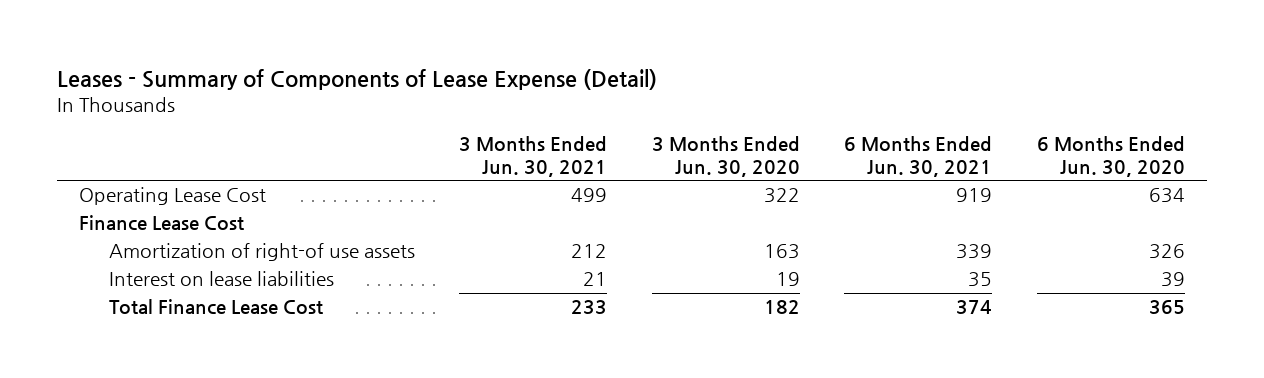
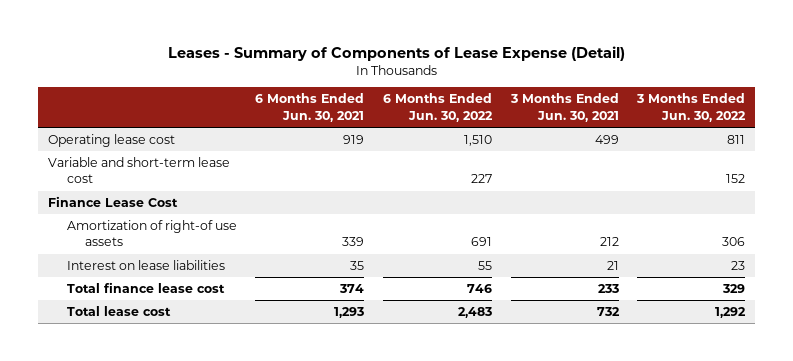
- | 3 Months Ended Jun. 30, 2021 | 3 Months Ended Jun. 30, 2020 | 6 Months Ended Jun. 30, 2021 | 6 Months Ended Jun. 30, 2020
+ | 6 Months Ended Jun. 30, 2021 | 6 Months Ended Jun. 30, 2022 | 3 Months Ended Jun. 30, 2021 | 3 Months Ended Jun. 30, 2022
- Operating Lease Cost | 499 | 322 | 919 | 634
+ Operating lease cost | 919 | 1,510 | 499 | 811
+ Variable and short-term lease cost | | 227 | | 152
- Total Finance Lease Cost | 233 | 182 | 374 | 365
+ Total finance lease cost | 374 | 746 | 233 | 329
+ Total lease cost | 1,293 | 2,483 | 732 | 1,292

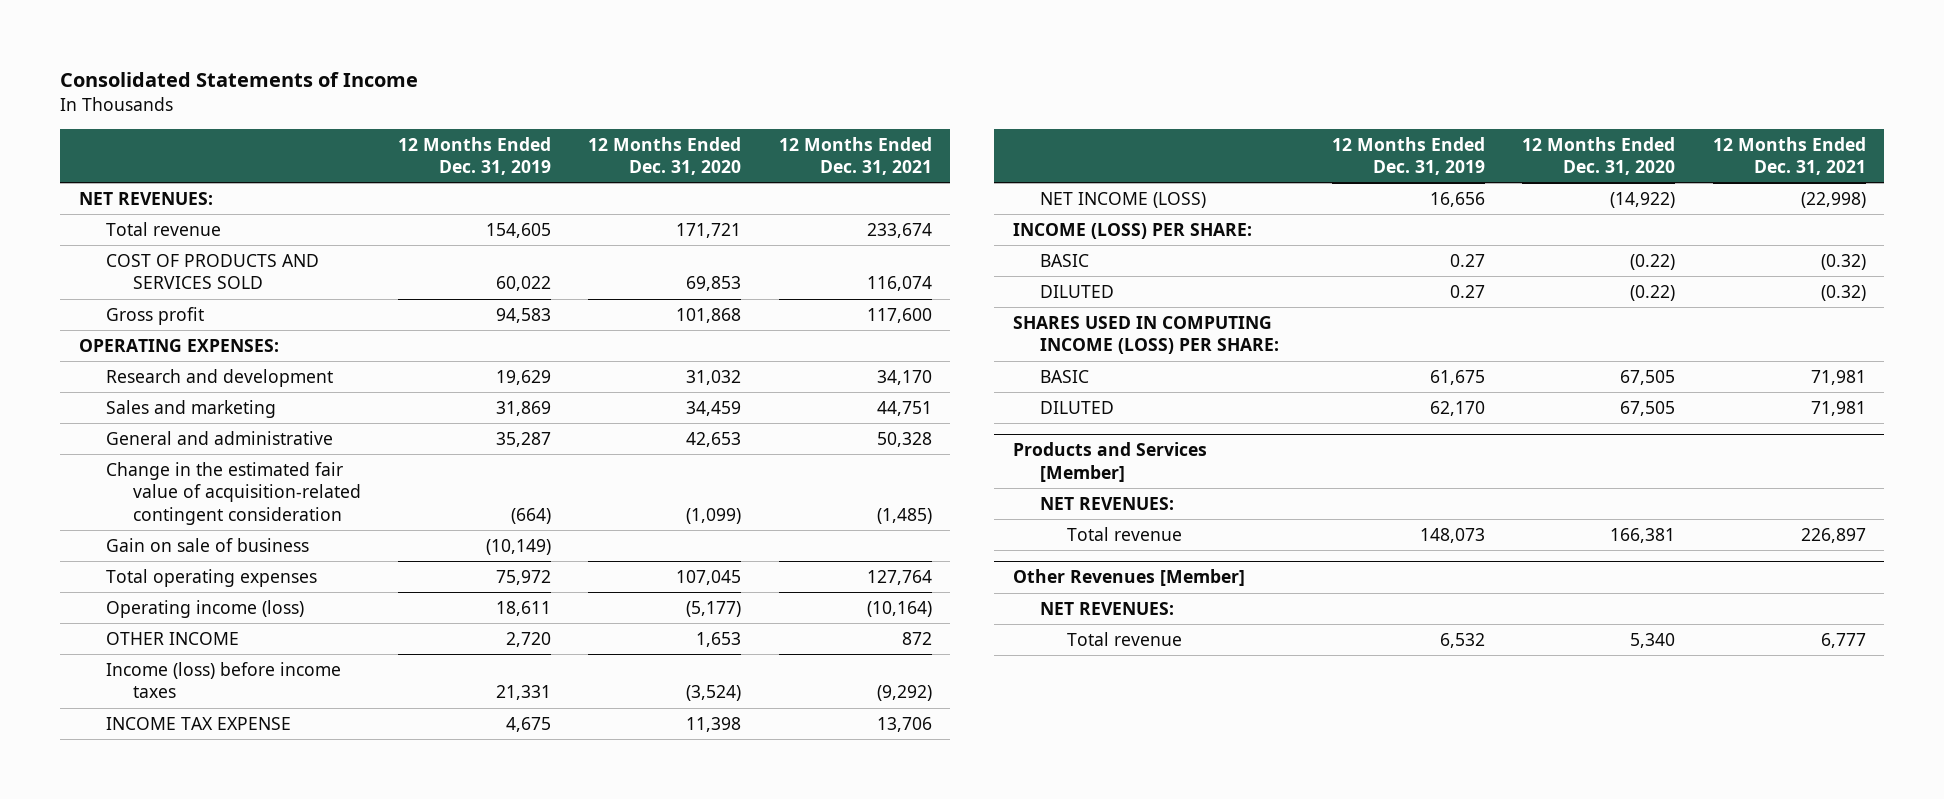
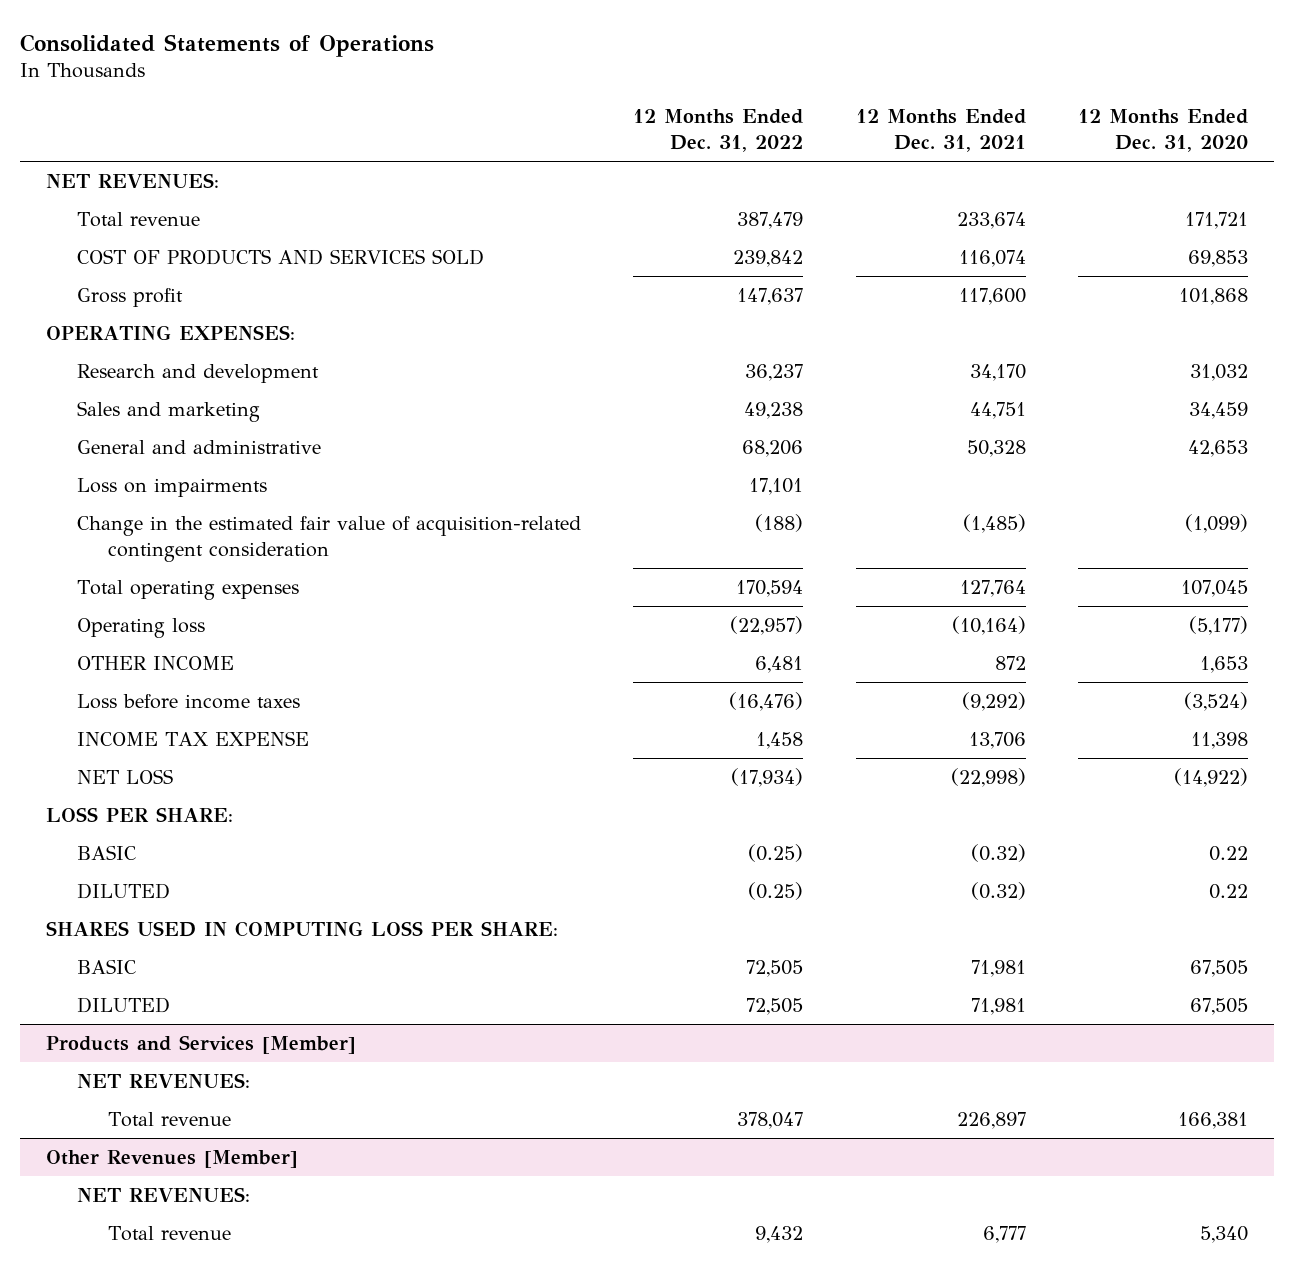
- Consolidated Statements of Income
+ Consolidated Statements of Operations
- | 12 Months Ended Dec. 31, 2019 | 12 Months Ended Dec. 31, 2020 | 12 Months Ended Dec. 31, 2021
+ | 12 Months Ended Dec. 31, 2022 | 12 Months Ended Dec. 31, 2021 | 12 Months Ended Dec. 31, 2020
+ Loss on impairments | 17,101 | |
- Gain on sale of business | (10,149) | |
- Operating income (loss) | 18,611 | (5,177) | (10,164)
+ Operating loss | (22,957) | (10,164) | (5,177)
- Income (loss) before income taxes | 21,331 | (3,524) | (9,292)
+ Loss before income taxes | (16,476) | (9,292) | (3,524)
- NET INCOME (LOSS) | 16,656 | (14,922) | (22,998)
- INCOME (LOSS) PER SHARE:
- BASIC | 0.27 | (0.22) | (0.32)
- DILUTED | 0.27 | (0.22) | (0.32)
- SHARES USED IN COMPUTING INCOME (LOSS) PER SHARE:
+ NET LOSS | (17,934) | (22,998) | (14,922)
+ LOSS PER SHARE:
+ BASIC | (0.25) | (0.32) | 0.22
+ DILUTED | (0.25) | (0.32) | 0.22
+ SHARES USED IN COMPUTING LOSS PER SHARE:

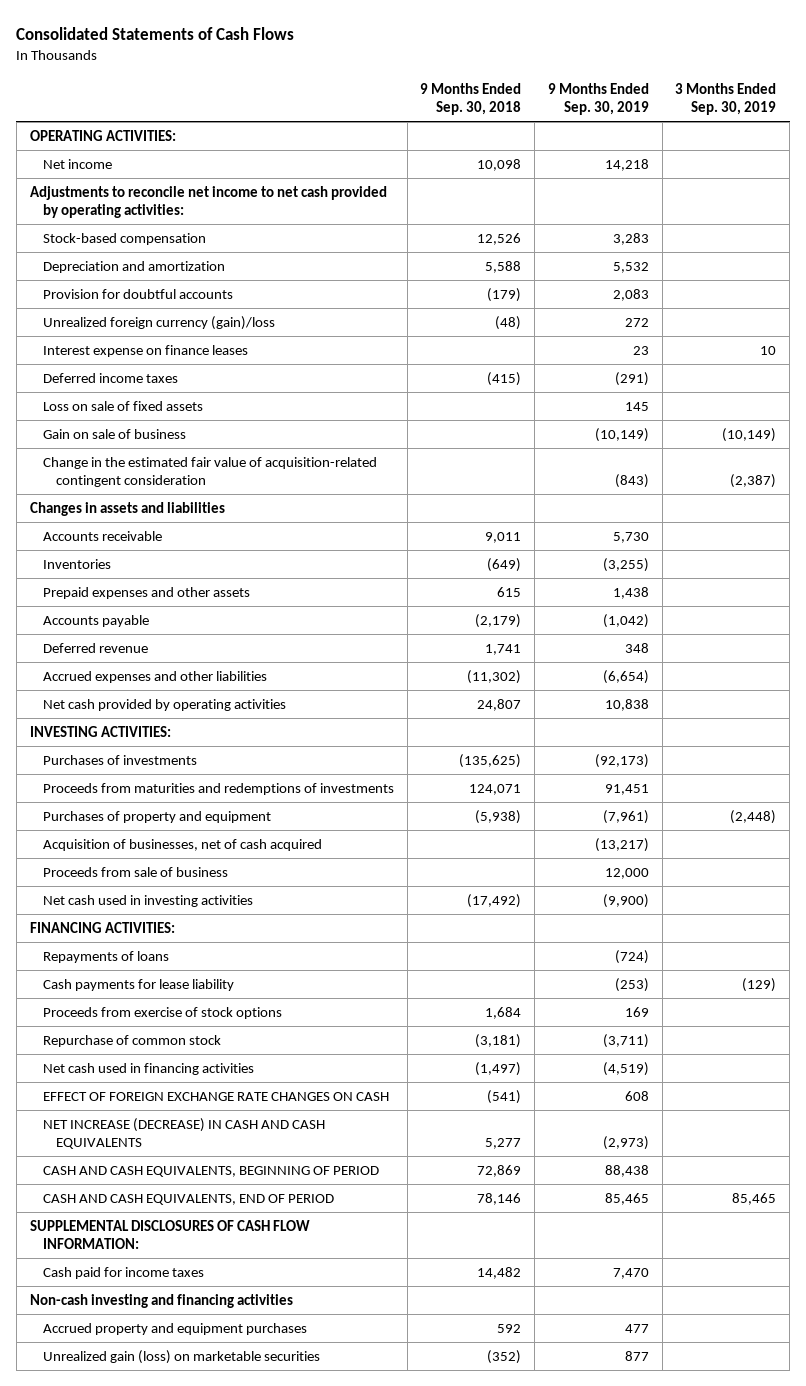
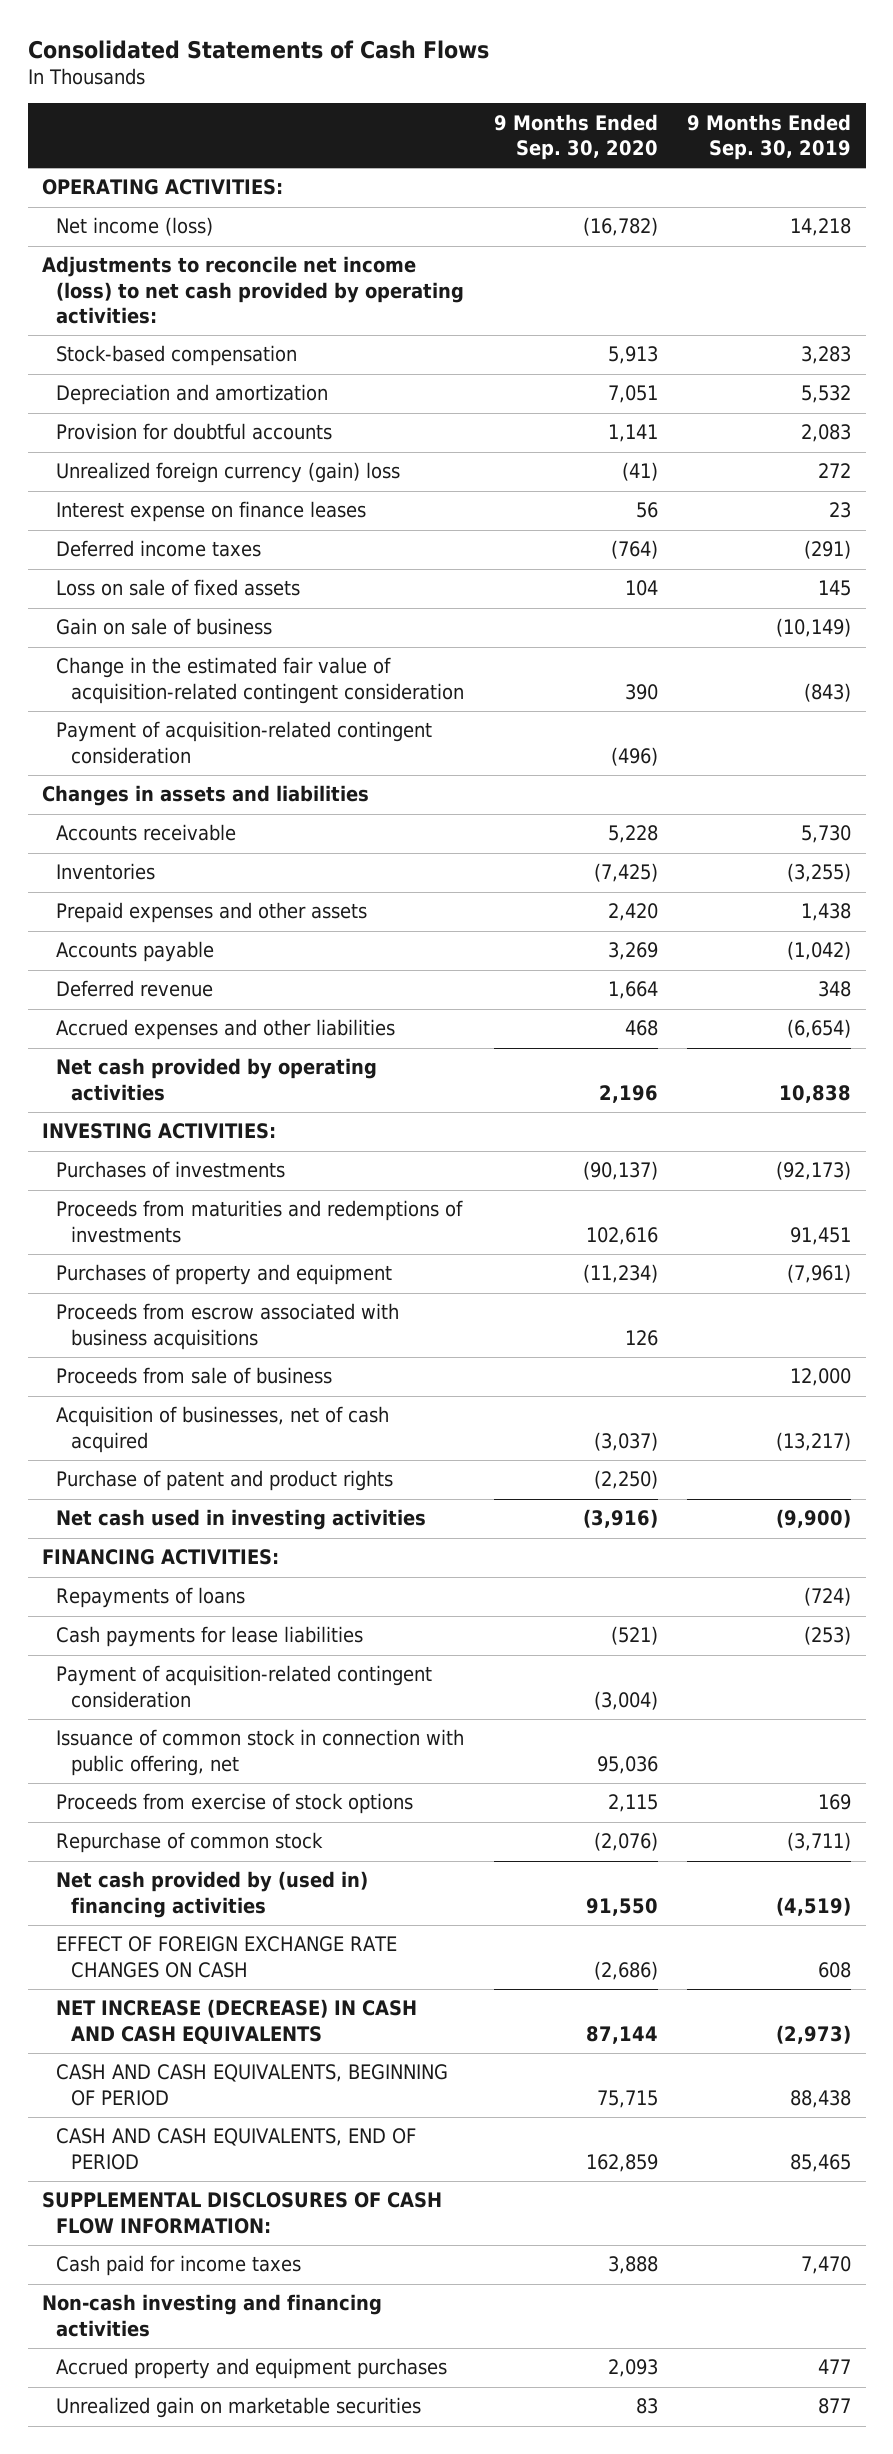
- | 9 Months Ended Sep. 30, 2018 | 9 Months Ended Sep. 30, 2019 | 3 Months Ended Sep. 30, 2019
+ | 9 Months Ended Sep. 30, 2020 | 9 Months Ended Sep. 30, 2019
- Net income | 10,098 | 14,218 |
- Adjustments to reconcile net income to net cash provided by operating activities:
+ Net income (loss) | (16,782) | 14,218
+ Adjustments to reconcile net income (loss) to net cash provided by operating activities:
- Unrealized foreign currency (gain)/loss | (48) | 272 |
+ Unrealized foreign currency (gain) loss | (41) | 272
+ Payment of acquisition-related contingent consideration | (496) |
+ Proceeds from escrow associated with business acquisitions | 126 |
moved down: Acquisition of businesses, net of cash acquired | (3,037) | (13,217)
+ Purchase of patent and product rights | (2,250) |
- Cash payments for lease liability | | (253) | (129)
+ Cash payments for lease liabilities | (521) | (253)
+ Payment of acquisition-related contingent consideration | (3,004) |
+ Issuance of common stock in connection with public offering, net | 95,036 |
- Net cash used in financing activities | (1,497) | (4,519) |
+ Net cash provided by (used in) financing activities | 91,550 | (4,519)
- Unrealized gain (loss) on marketable securities | (352) | 877 |
+ Unrealized gain on marketable securities | 83 | 877

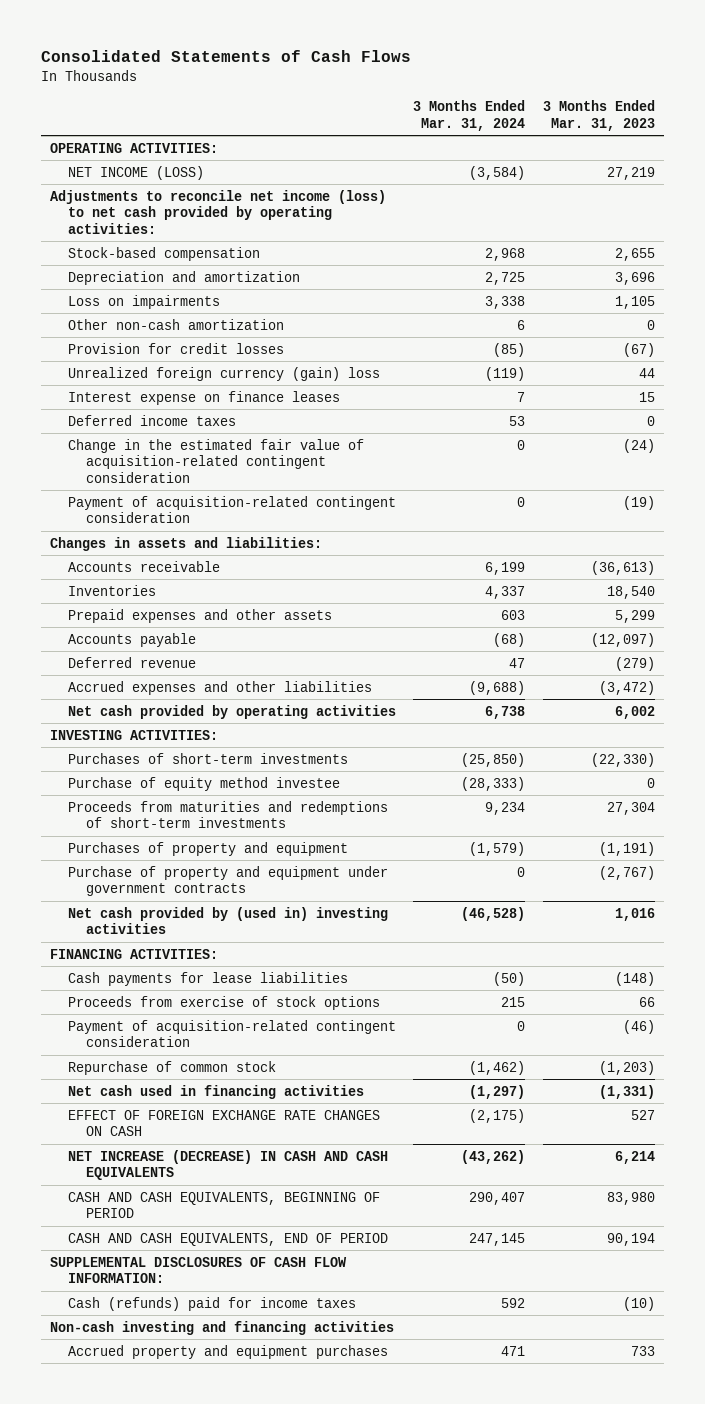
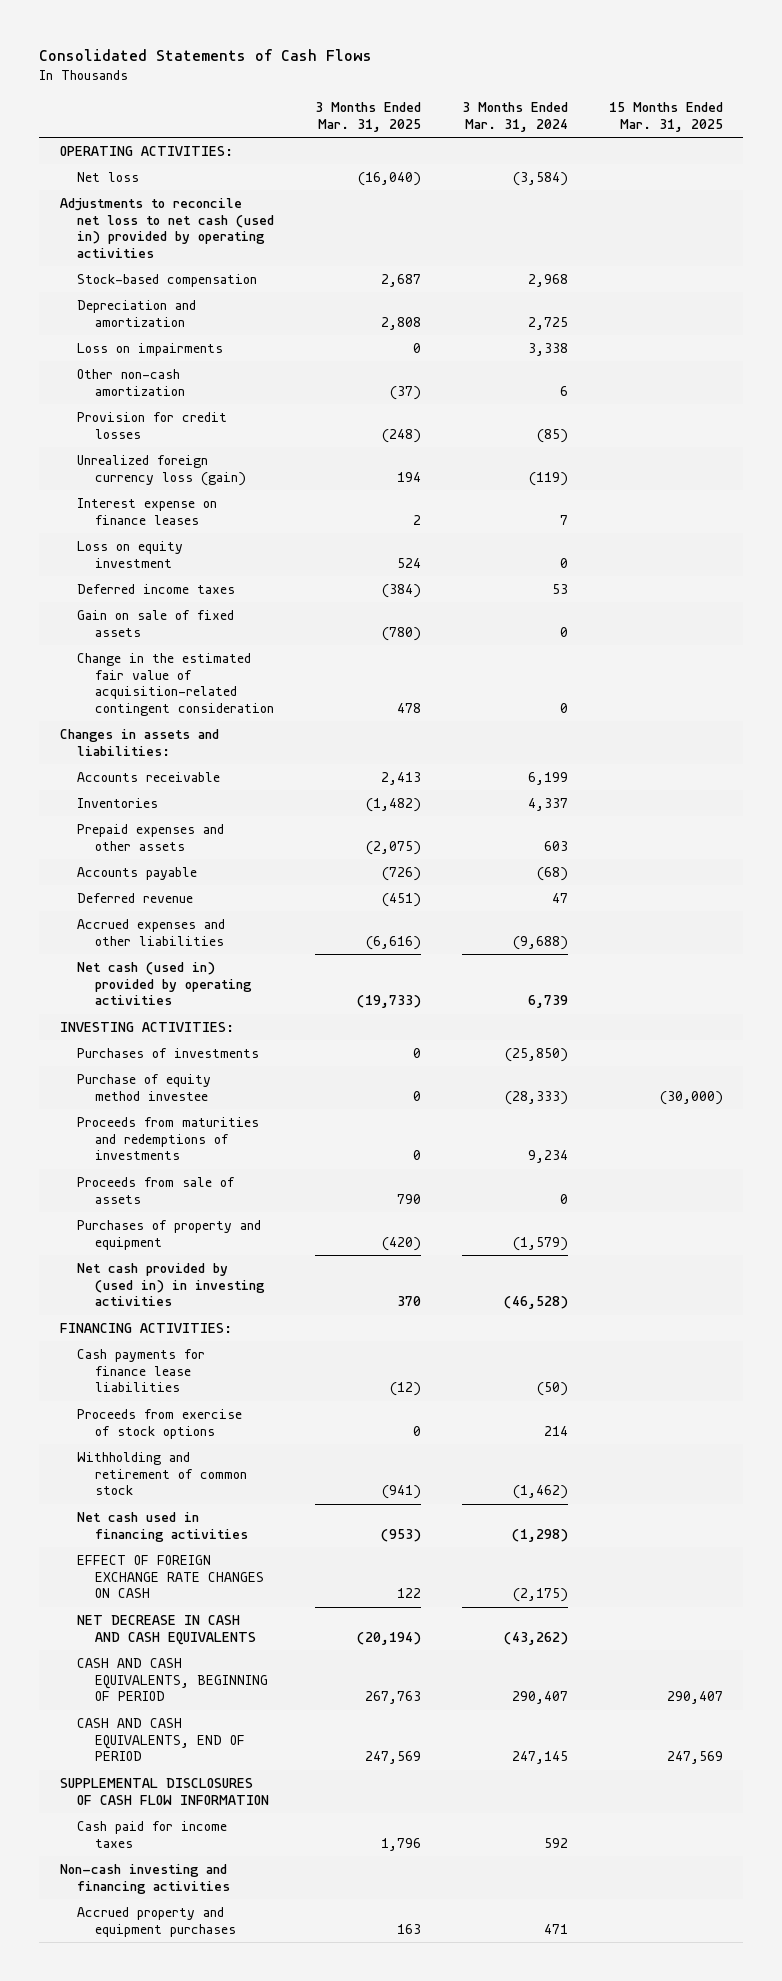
- | 3 Months Ended Mar. 31, 2024 | 3 Months Ended Mar. 31, 2023
+ | 3 Months Ended Mar. 31, 2025 | 3 Months Ended Mar. 31, 2024 | 15 Months Ended Mar. 31, 2025
- NET INCOME (LOSS) | (3,584) | 27,219
- Adjustments to reconcile net income (loss) to net cash provided by operating activities:
+ Net loss | (16,040) | (3,584) |
+ Adjustments to reconcile net loss to net cash (used in) provided by operating activities
- Unrealized foreign currency (gain) loss | (119) | 44
+ Unrealized foreign currency loss (gain) | 194 | (119) |
+ Loss on equity investment | 524 | 0 |
+ Gain on sale of fixed assets | (780) | 0 |
- Payment of acquisition-related contingent consideration | 0 | (19)
- Net cash provided by operating activities | 6,738 | 6,002
+ Net cash (used in) provided by operating activities | (19,733) | 6,739 |
- Purchases of short-term investments | (25,850) | (22,330)
+ Purchases of investments | 0 | (25,850) |
- Proceeds from maturities and redemptions of short-term investments | 9,234 | 27,304
+ Proceeds from maturities and redemptions of investments | 0 | 9,234 |
+ Proceeds from sale of assets | 790 | 0 |
- Purchase of property and equipment under government contracts | 0 | (2,767)
- Net cash provided by (used in) investing activities | (46,528) | 1,016
+ Net cash provided by (used in) in investing activities | 370 | (46,528) |
- Cash payments for lease liabilities | (50) | (148)
- Proceeds from exercise of stock options | 215 | 66
- Payment of acquisition-related contingent consideration | 0 | (46)
- Repurchase of common stock | (1,462) | (1,203)
- Net cash used in financing activities | (1,297) | (1,331)
+ Cash payments for finance lease liabilities | (12) | (50) |
+ Proceeds from exercise of stock options | 0 | 214 |
+ Withholding and retirement of common stock | (941) | (1,462) |
+ Net cash used in financing activities | (953) | (1,298) |
- NET INCREASE (DECREASE) IN CASH AND CASH EQUIVALENTS | (43,262) | 6,214
+ NET DECREASE IN CASH AND CASH EQUIVALENTS | (20,194) | (43,262) |
- SUPPLEMENTAL DISCLOSURES OF CASH FLOW INFORMATION:
- Cash (refunds) paid for income taxes | 592 | (10)
+ SUPPLEMENTAL DISCLOSURES OF CASH FLOW INFORMATION
+ Cash paid for income taxes | 1,796 | 592 |

